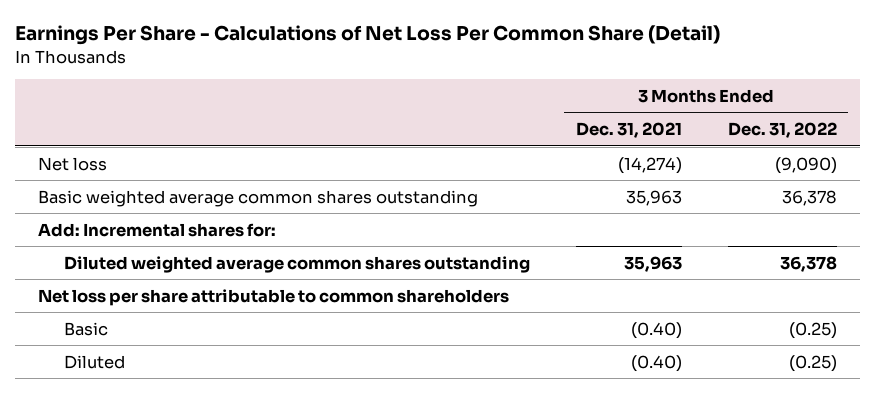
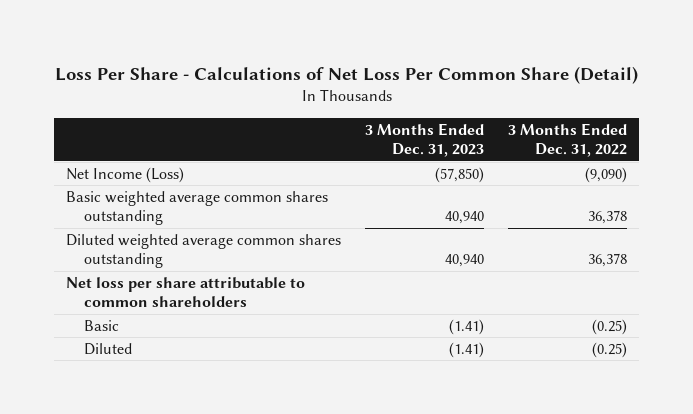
- Earnings Per Share - Calculations of Net Loss Per Common Share (Detail)
+ Loss Per Share - Calculations of Net Loss Per Common Share (Detail)
- | 3 Months Ended Dec. 31, 2021 | 3 Months Ended Dec. 31, 2022
+ | 3 Months Ended Dec. 31, 2023 | 3 Months Ended Dec. 31, 2022
- Net loss | (14,274) | (9,090)
+ Net Income (Loss) | (57,850) | (9,090)
- Add: Incremental shares for:

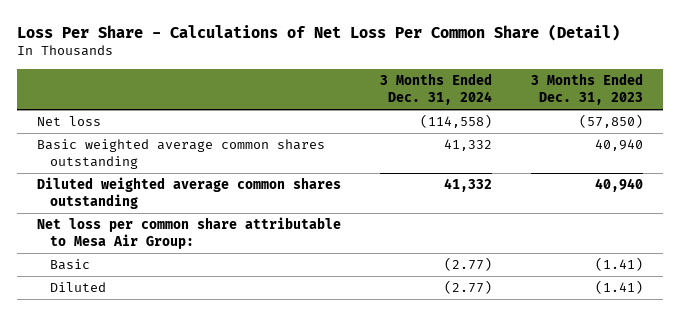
- | 3 Months Ended Dec. 31, 2023 | 3 Months Ended Dec. 31, 2022
+ | 3 Months Ended Dec. 31, 2024 | 3 Months Ended Dec. 31, 2023
- Net Income (Loss) | (57,850) | (9,090)
+ Net loss | (114,558) | (57,850)
- Net loss per share attributable to common shareholders
+ Net loss per common share attributable to Mesa Air Group:

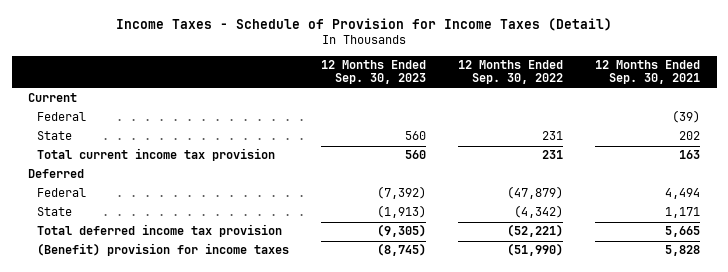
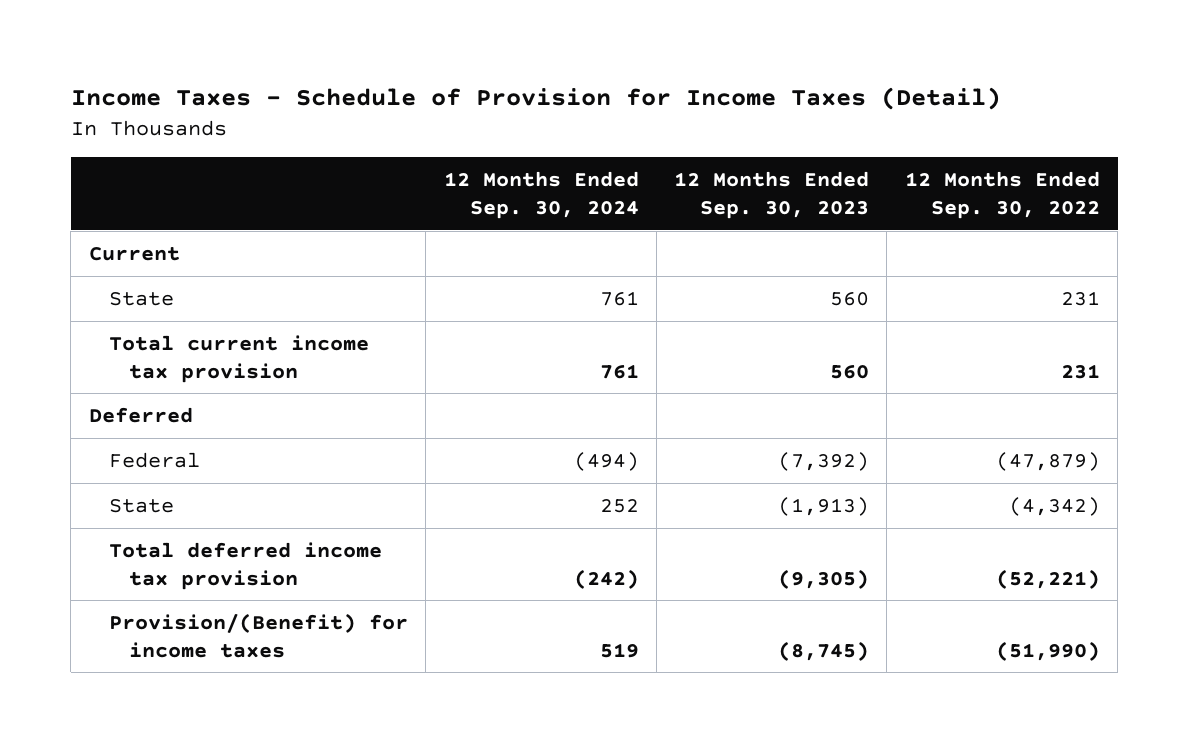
- | 12 Months Ended Sep. 30, 2023 | 12 Months Ended Sep. 30, 2022 | 12 Months Ended Sep. 30, 2021
+ | 12 Months Ended Sep. 30, 2024 | 12 Months Ended Sep. 30, 2023 | 12 Months Ended Sep. 30, 2022
- Federal | | | (39)
- (Benefit) provision for income taxes | (8,745) | (51,990) | 5,828
+ Provision/(Benefit) for income taxes | 519 | (8,745) | (51,990)

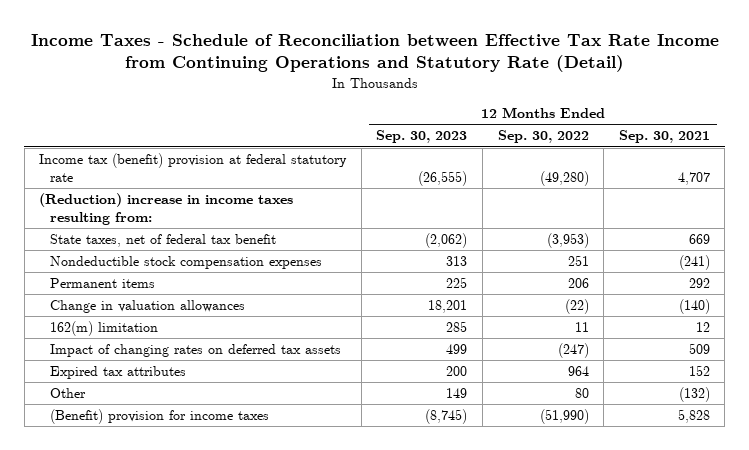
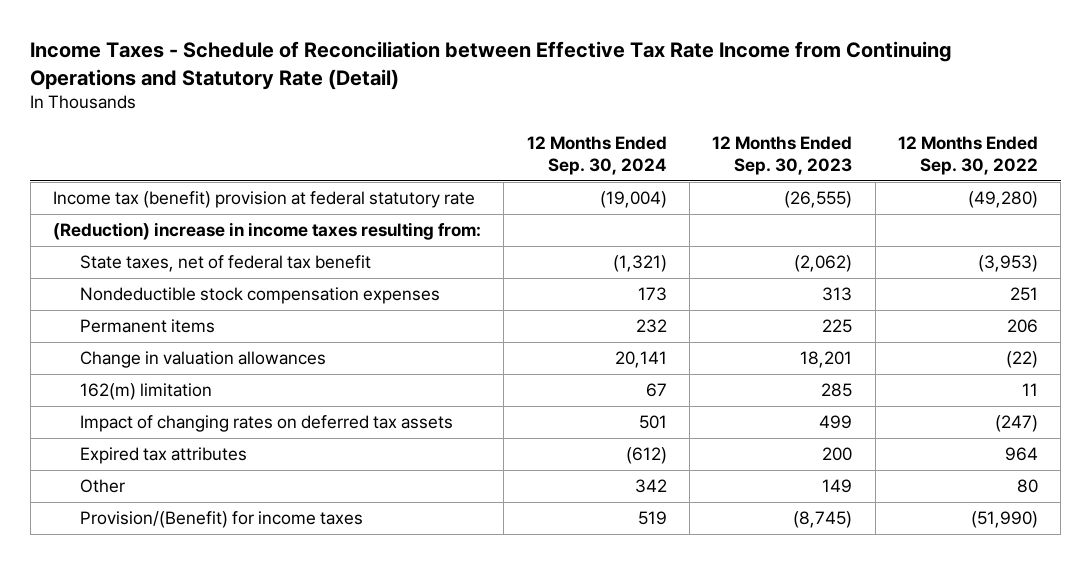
- | 12 Months Ended Sep. 30, 2023 | 12 Months Ended Sep. 30, 2022 | 12 Months Ended Sep. 30, 2021
+ | 12 Months Ended Sep. 30, 2024 | 12 Months Ended Sep. 30, 2023 | 12 Months Ended Sep. 30, 2022
- (Benefit) provision for income taxes | (8,745) | (51,990) | 5,828
+ Provision/(Benefit) for income taxes | 519 | (8,745) | (51,990)

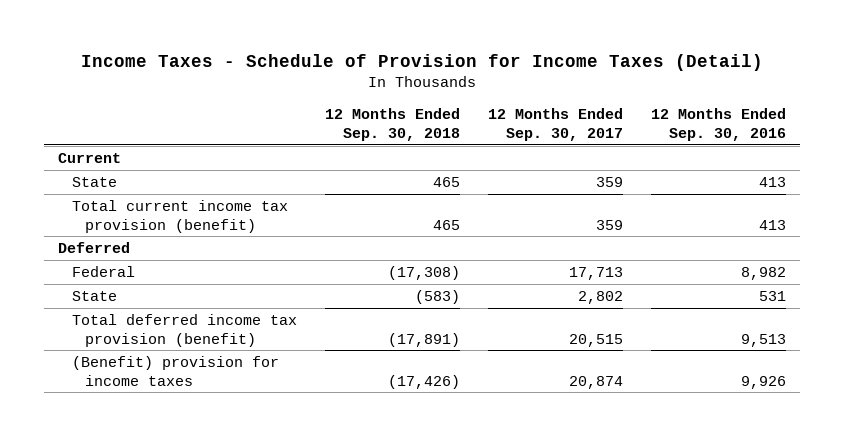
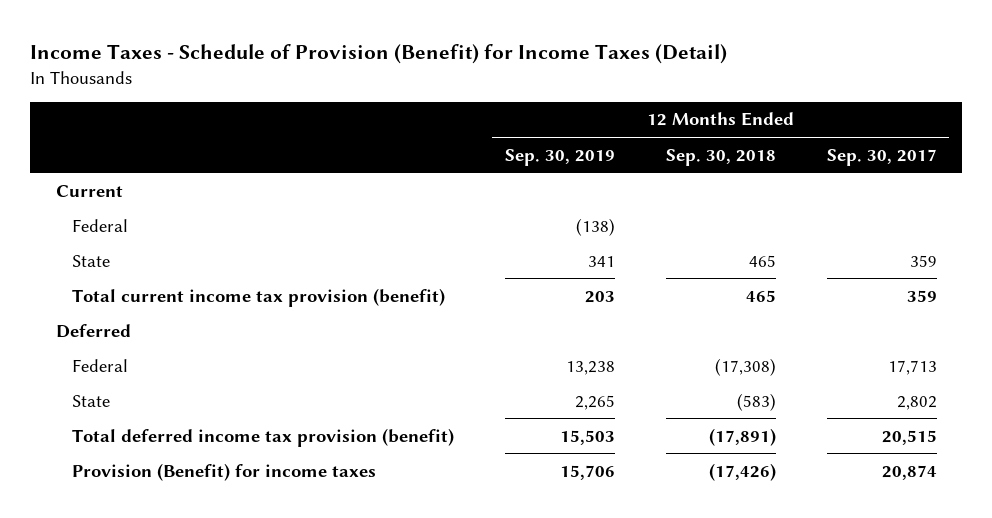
- Income Taxes - Schedule of Provision for Income Taxes (Detail)
+ Income Taxes - Schedule of Provision (Benefit) for Income Taxes (Detail)
- | 12 Months Ended Sep. 30, 2018 | 12 Months Ended Sep. 30, 2017 | 12 Months Ended Sep. 30, 2016
+ | 12 Months Ended Sep. 30, 2019 | 12 Months Ended Sep. 30, 2018 | 12 Months Ended Sep. 30, 2017
+ Federal | (138) | |
- (Benefit) provision for income taxes | (17,426) | 20,874 | 9,926
+ Provision (Benefit) for income taxes | 15,706 | (17,426) | 20,874

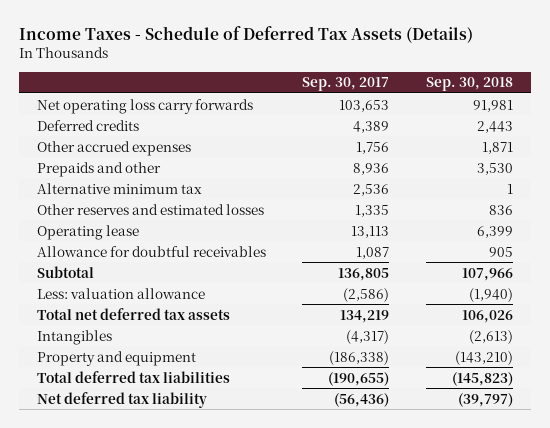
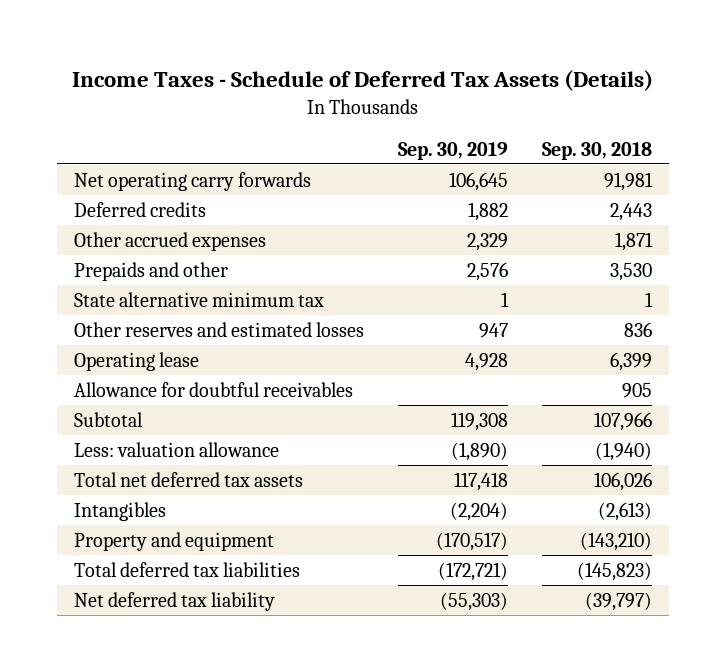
- | Sep. 30, 2017 | Sep. 30, 2018
+ | Sep. 30, 2019 | Sep. 30, 2018
- Net operating loss carry forwards | 103,653 | 91,981
+ Net operating carry forwards | 106,645 | 91,981
- Alternative minimum tax | 2,536 | 1
+ State alternative minimum tax | 1 | 1

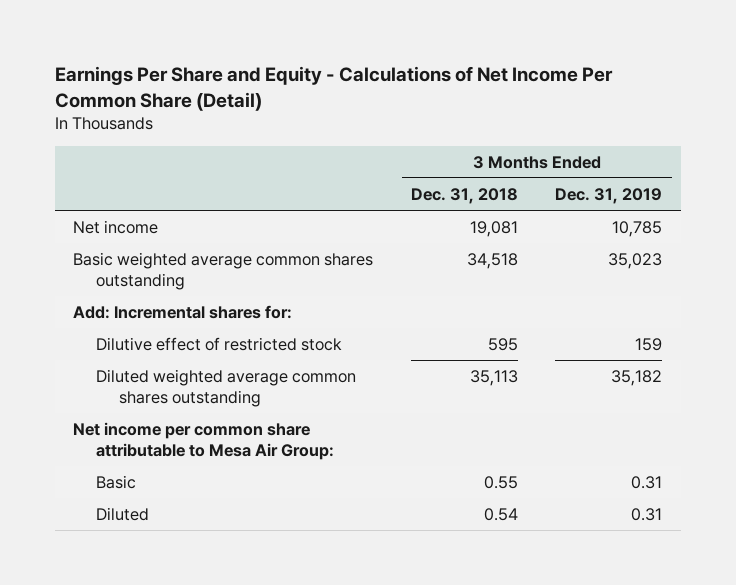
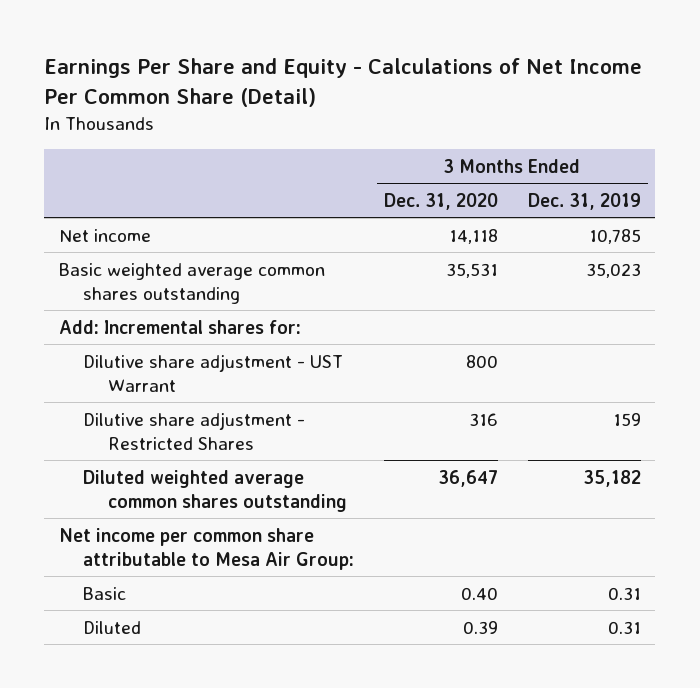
- | 3 Months Ended Dec. 31, 2018 | 3 Months Ended Dec. 31, 2019
+ | 3 Months Ended Dec. 31, 2020 | 3 Months Ended Dec. 31, 2019
- Dilutive effect of restricted stock | 595 | 159
+ Dilutive share adjustment - UST Warrant | 800 |
+ Dilutive share adjustment - Restricted Shares | 316 | 159

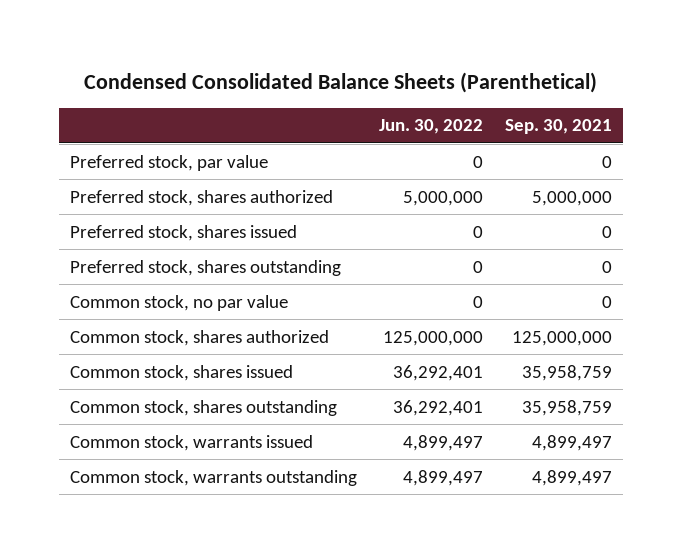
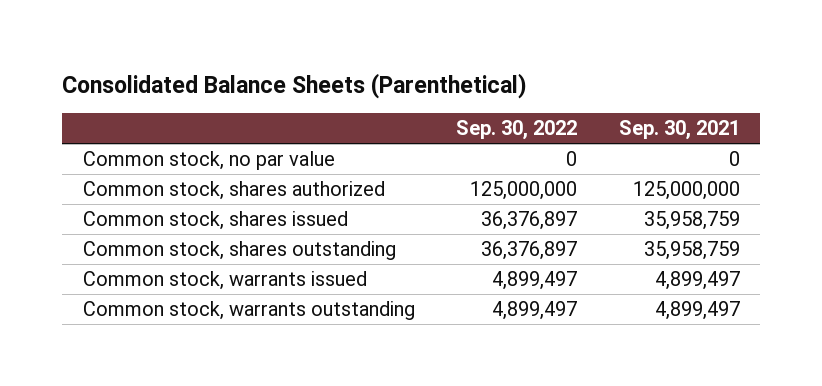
- Condensed Consolidated Balance Sheets (Parenthetical)
+ Consolidated Balance Sheets (Parenthetical)
- | Jun. 30, 2022 | Sep. 30, 2021
+ | Sep. 30, 2022 | Sep. 30, 2021
- Preferred stock, par value | 0 | 0
- Preferred stock, shares authorized | 5,000,000 | 5,000,000
- Preferred stock, shares issued | 0 | 0
- Preferred stock, shares outstanding | 0 | 0

